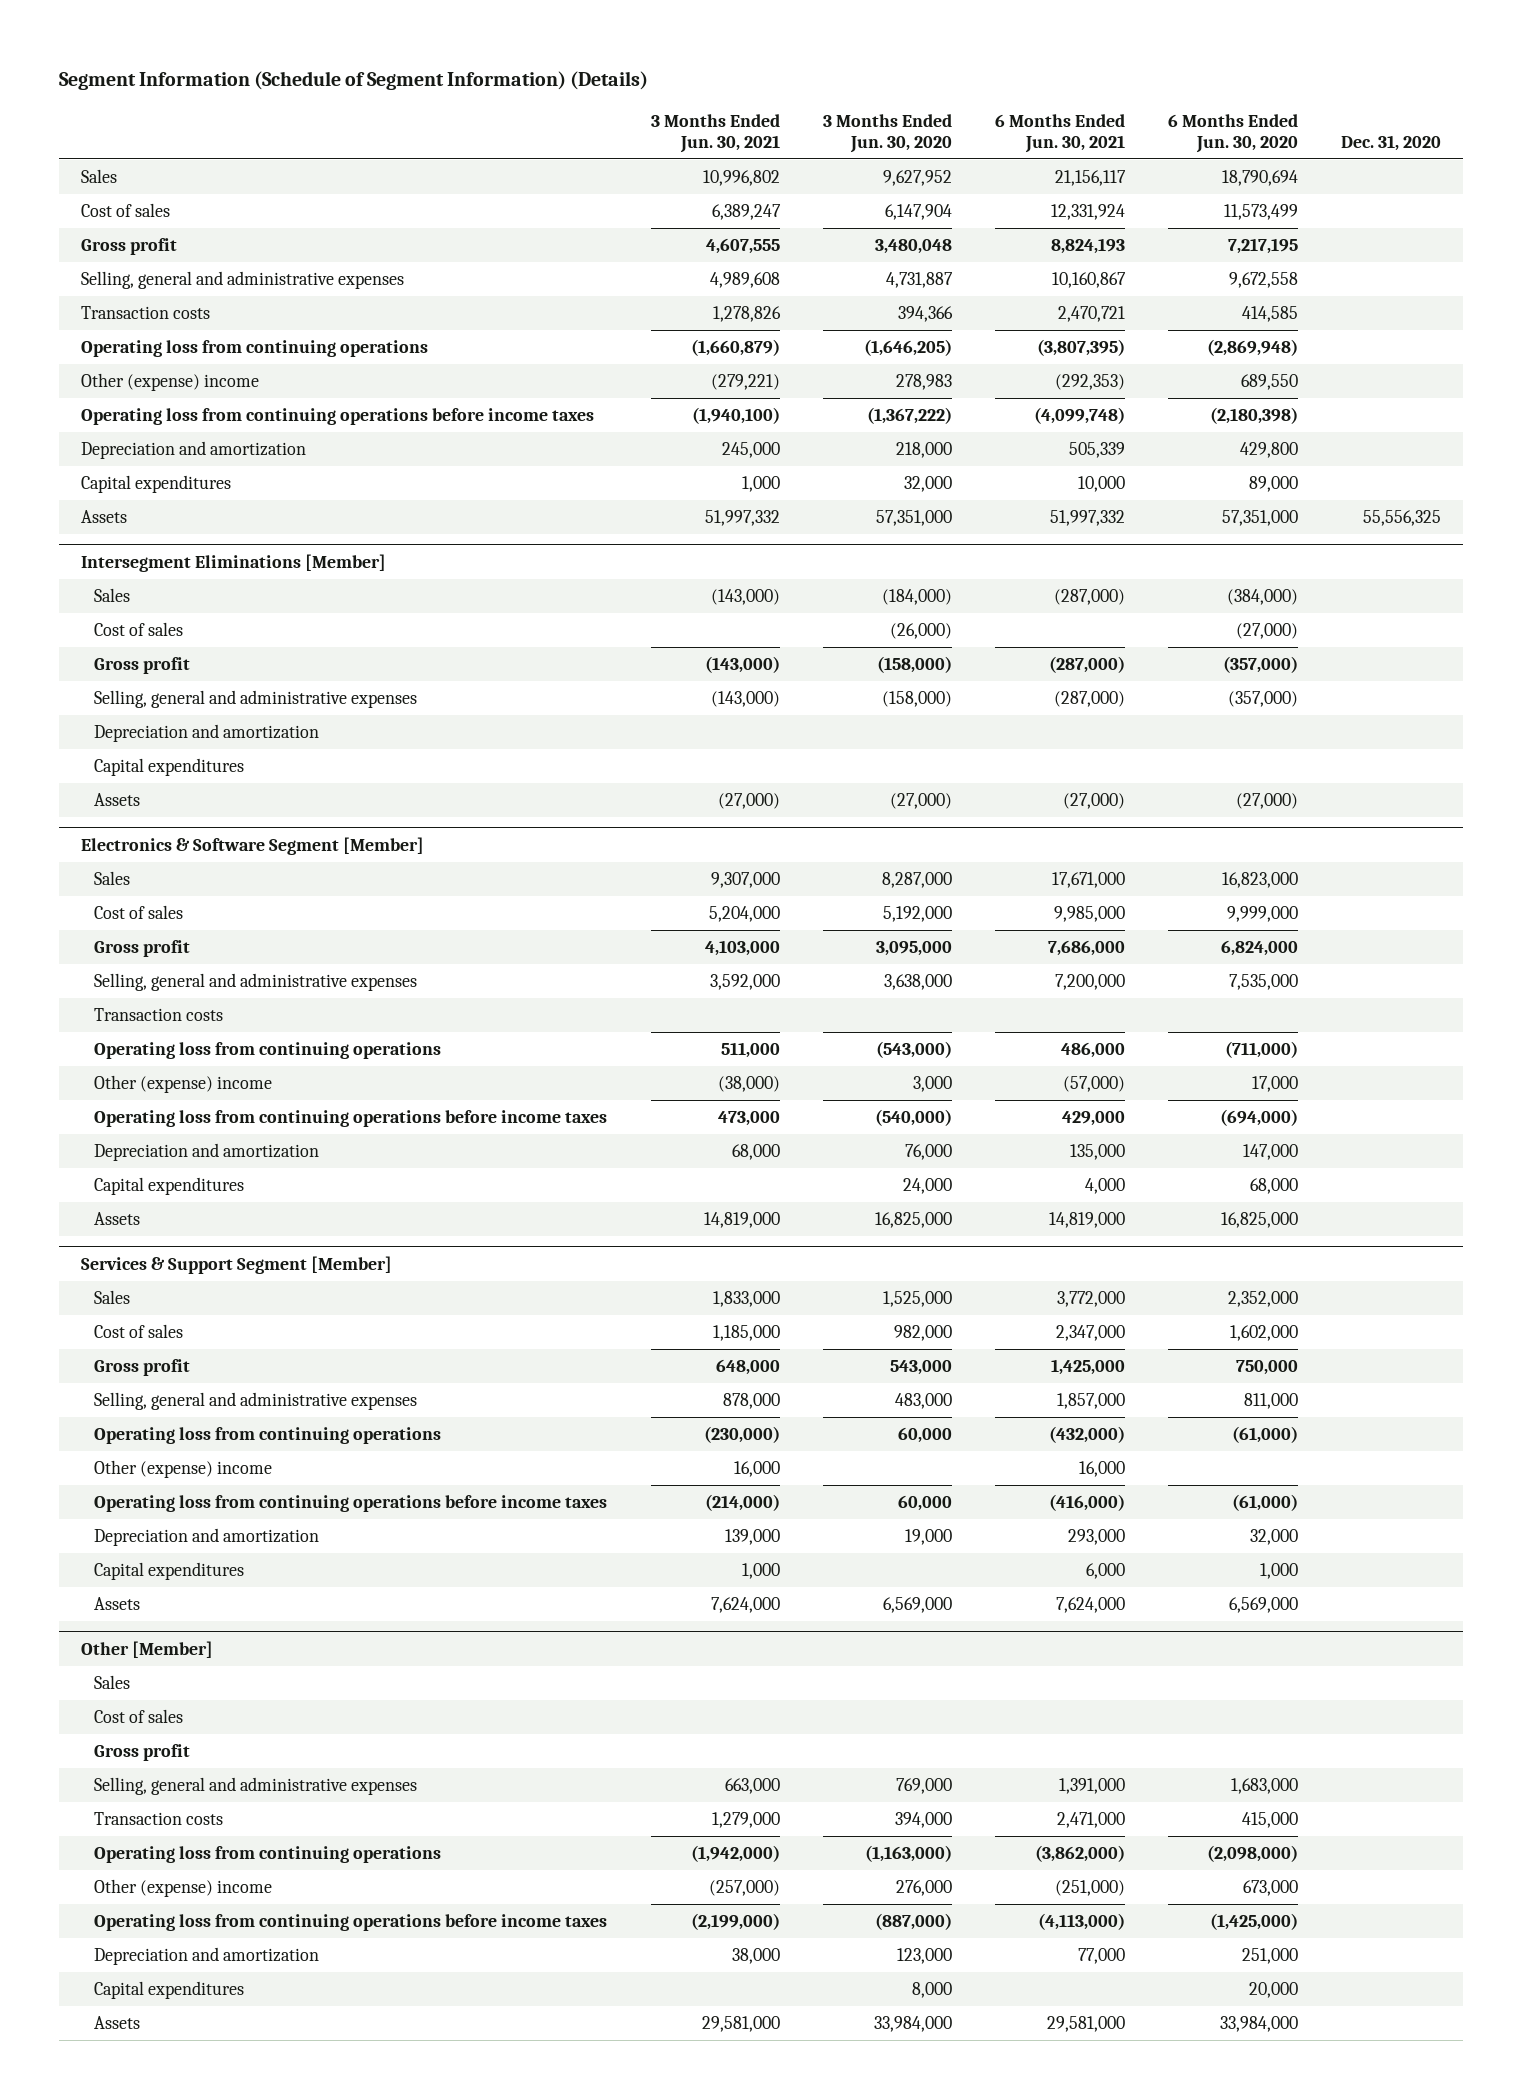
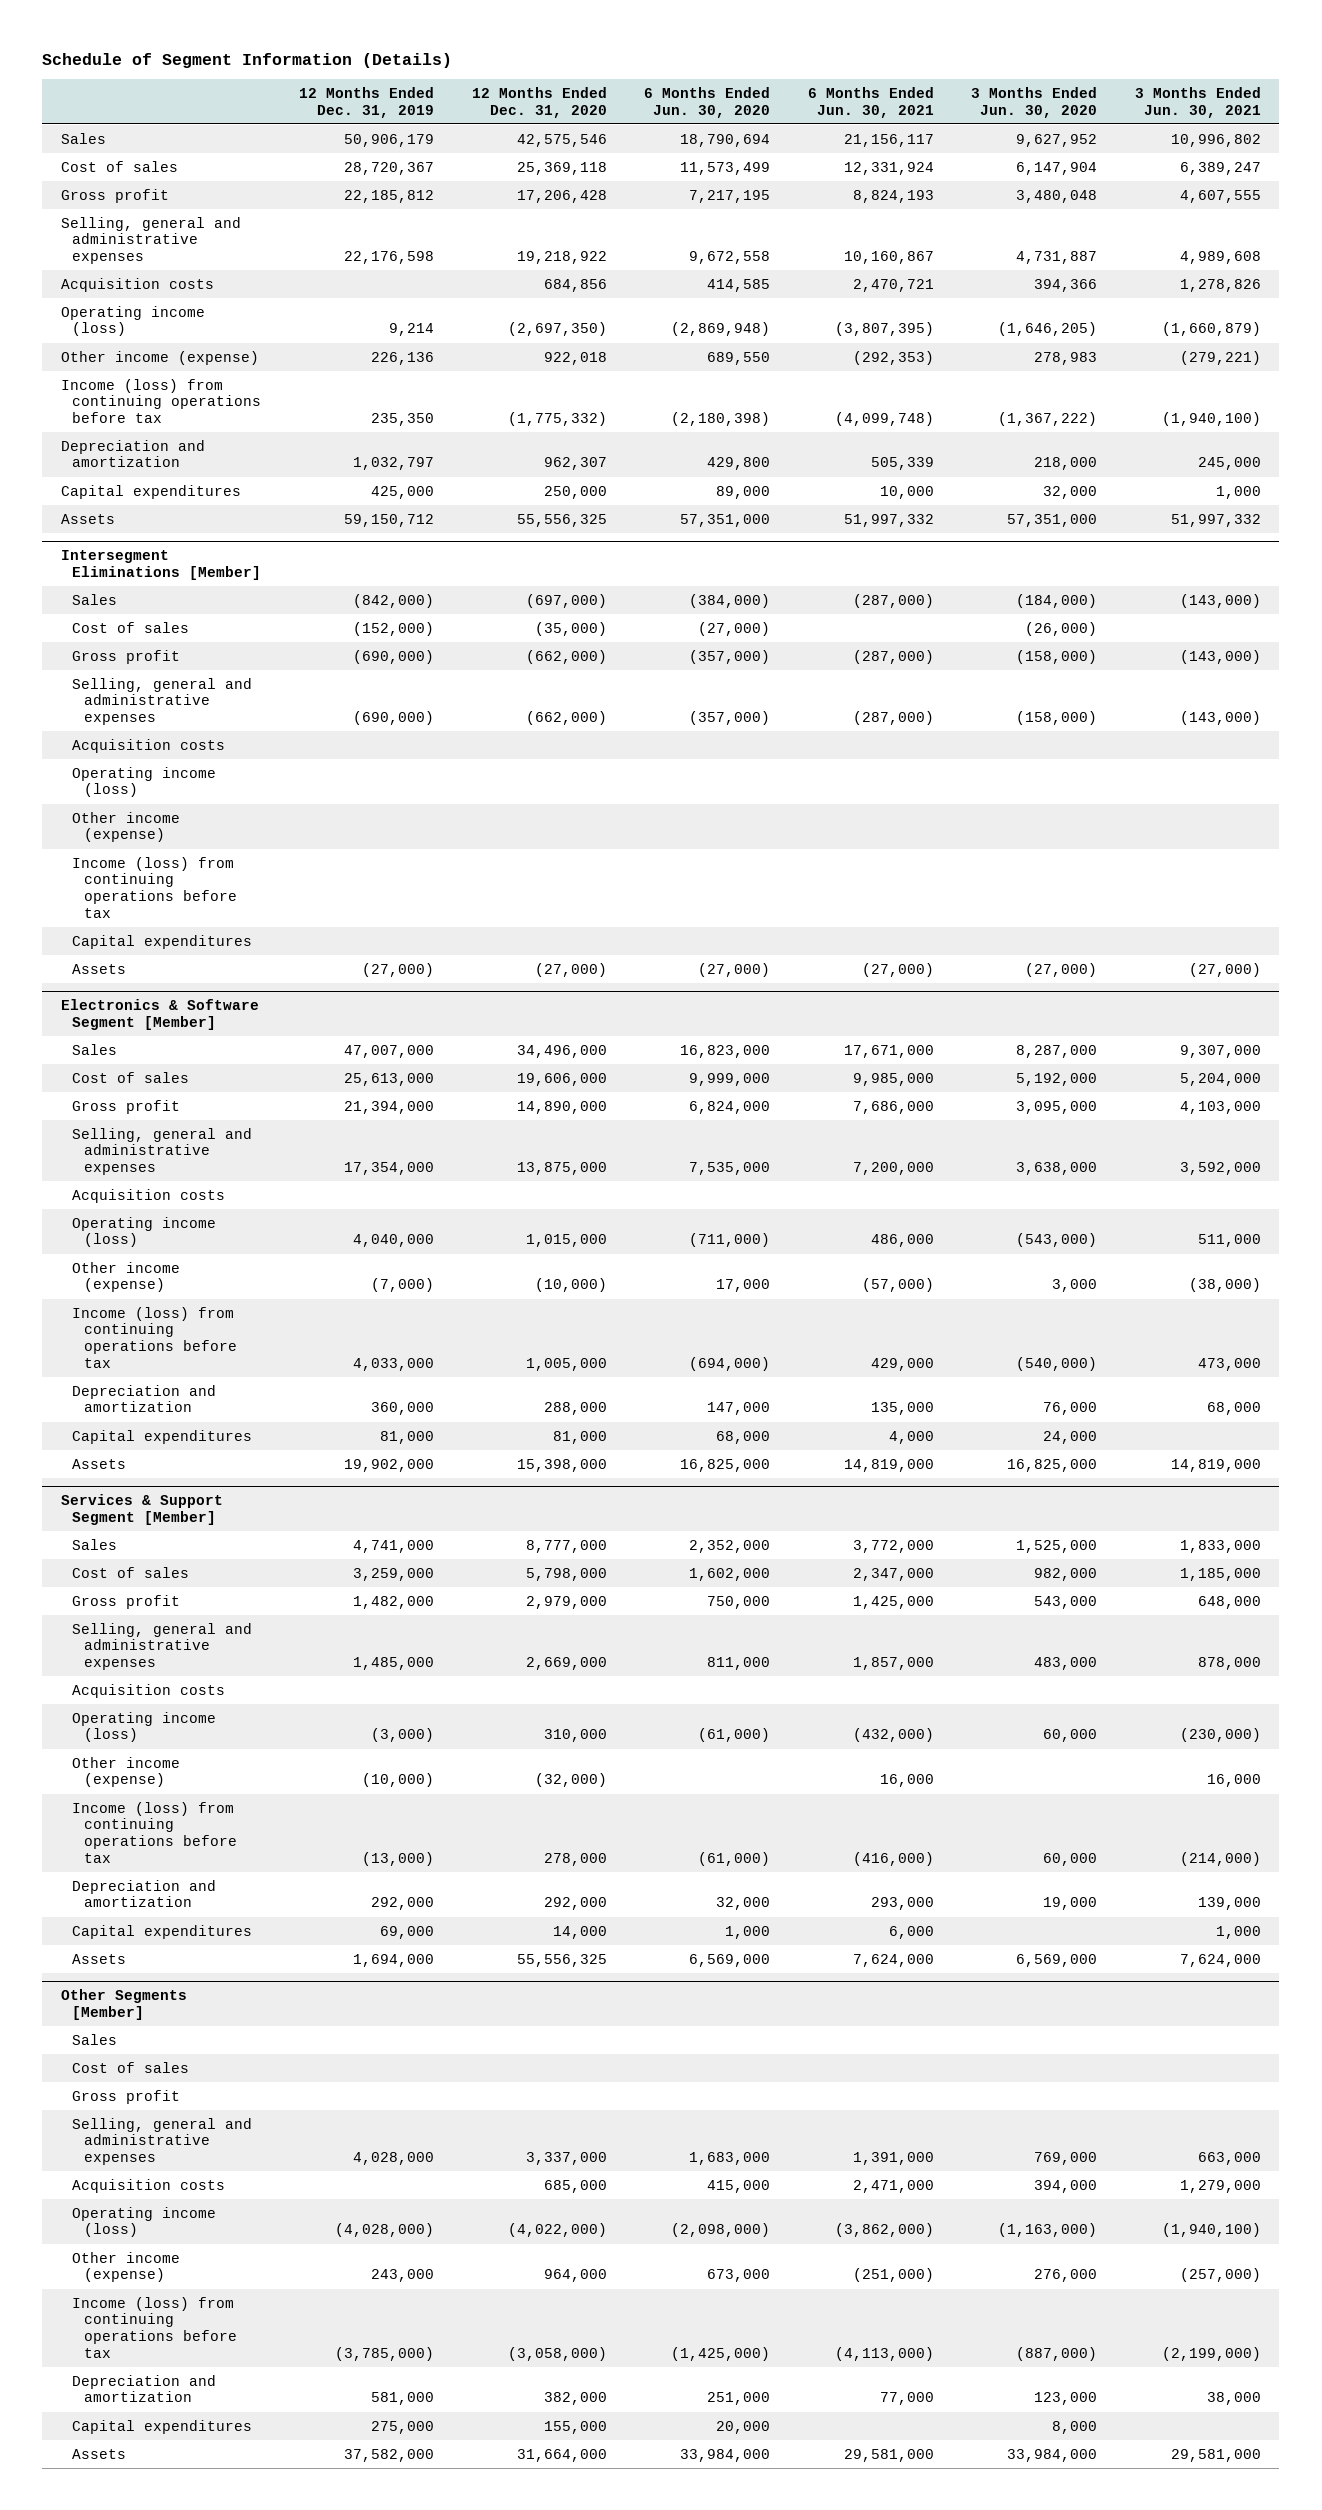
- Segment Information (Schedule of Segment Information) (Details)
+ Schedule of Segment Information (Details)
- | 3 Months Ended Jun. 30, 2021 | 3 Months Ended Jun. 30, 2020 | 6 Months Ended Jun. 30, 2021 | 6 Months Ended Jun. 30, 2020 | Dec. 31, 2020
+ | 12 Months Ended Dec. 31, 2019 | 12 Months Ended Dec. 31, 2020 | 6 Months Ended Jun. 30, 2020 | 6 Months Ended Jun. 30, 2021 | 3 Months Ended Jun. 30, 2020 | 3 Months Ended Jun. 30, 2021
- Transaction costs | 1,278,826 | 394,366 | 2,470,721 | 414,585 |
- Operating loss from continuing operations | (1,660,879) | (1,646,205) | (3,807,395) | (2,869,948) |
- Other (expense) income | (279,221) | 278,983 | (292,353) | 689,550 |
- Operating loss from continuing operations before income taxes | (1,940,100) | (1,367,222) | (4,099,748) | (2,180,398) |
+ Acquisition costs | | 684,856 | 414,585 | 2,470,721 | 394,366 | 1,278,826
+ Operating income (loss) | 9,214 | (2,697,350) | (2,869,948) | (3,807,395) | (1,646,205) | (1,660,879)
+ Other income (expense) | 226,136 | 922,018 | 689,550 | (292,353) | 278,983 | (279,221)
+ Income (loss) from continuing operations before tax | 235,350 | (1,775,332) | (2,180,398) | (4,099,748) | (1,367,222) | (1,940,100)
@ Intersegment Eliminations [Member]
- Depreciation and amortization
+ Acquisition costs
+ Operating income (loss)
+ Other income (expense)
+ Income (loss) from continuing operations before tax
@ Electronics & Software Segment [Member]
- Transaction costs
- Operating loss from continuing operations | 511,000 | (543,000) | 486,000 | (711,000) |
- Other (expense) income | (38,000) | 3,000 | (57,000) | 17,000 |
- Operating loss from continuing operations before income taxes | 473,000 | (540,000) | 429,000 | (694,000) |
+ Acquisition costs
+ Operating income (loss) | 4,040,000 | 1,015,000 | (711,000) | 486,000 | (543,000) | 511,000
+ Other income (expense) | (7,000) | (10,000) | 17,000 | (57,000) | 3,000 | (38,000)
+ Income (loss) from continuing operations before tax | 4,033,000 | 1,005,000 | (694,000) | 429,000 | (540,000) | 473,000
@ Services & Support Segment [Member]
- Operating loss from continuing operations | (230,000) | 60,000 | (432,000) | (61,000) |
- Other (expense) income | 16,000 | | 16,000 | |
- Operating loss from continuing operations before income taxes | (214,000) | 60,000 | (416,000) | (61,000) |
+ Acquisition costs
+ Operating income (loss) | (3,000) | 310,000 | (61,000) | (432,000) | 60,000 | (230,000)
+ Other income (expense) | (10,000) | (32,000) | | 16,000 | | 16,000
+ Income (loss) from continuing operations before tax | (13,000) | 278,000 | (61,000) | (416,000) | 60,000 | (214,000)
- Other [Member]
+ Other Segments [Member]
- Transaction costs | 1,279,000 | 394,000 | 2,471,000 | 415,000 |
- Operating loss from continuing operations | (1,942,000) | (1,163,000) | (3,862,000) | (2,098,000) |
- Other (expense) income | (257,000) | 276,000 | (251,000) | 673,000 |
- Operating loss from continuing operations before income taxes | (2,199,000) | (887,000) | (4,113,000) | (1,425,000) |
+ Acquisition costs | | 685,000 | 415,000 | 2,471,000 | 394,000 | 1,279,000
+ Operating income (loss) | (4,028,000) | (4,022,000) | (2,098,000) | (3,862,000) | (1,163,000) | (1,940,100)
+ Other income (expense) | 243,000 | 964,000 | 673,000 | (251,000) | 276,000 | (257,000)
+ Income (loss) from continuing operations before tax | (3,785,000) | (3,058,000) | (1,425,000) | (4,113,000) | (887,000) | (2,199,000)

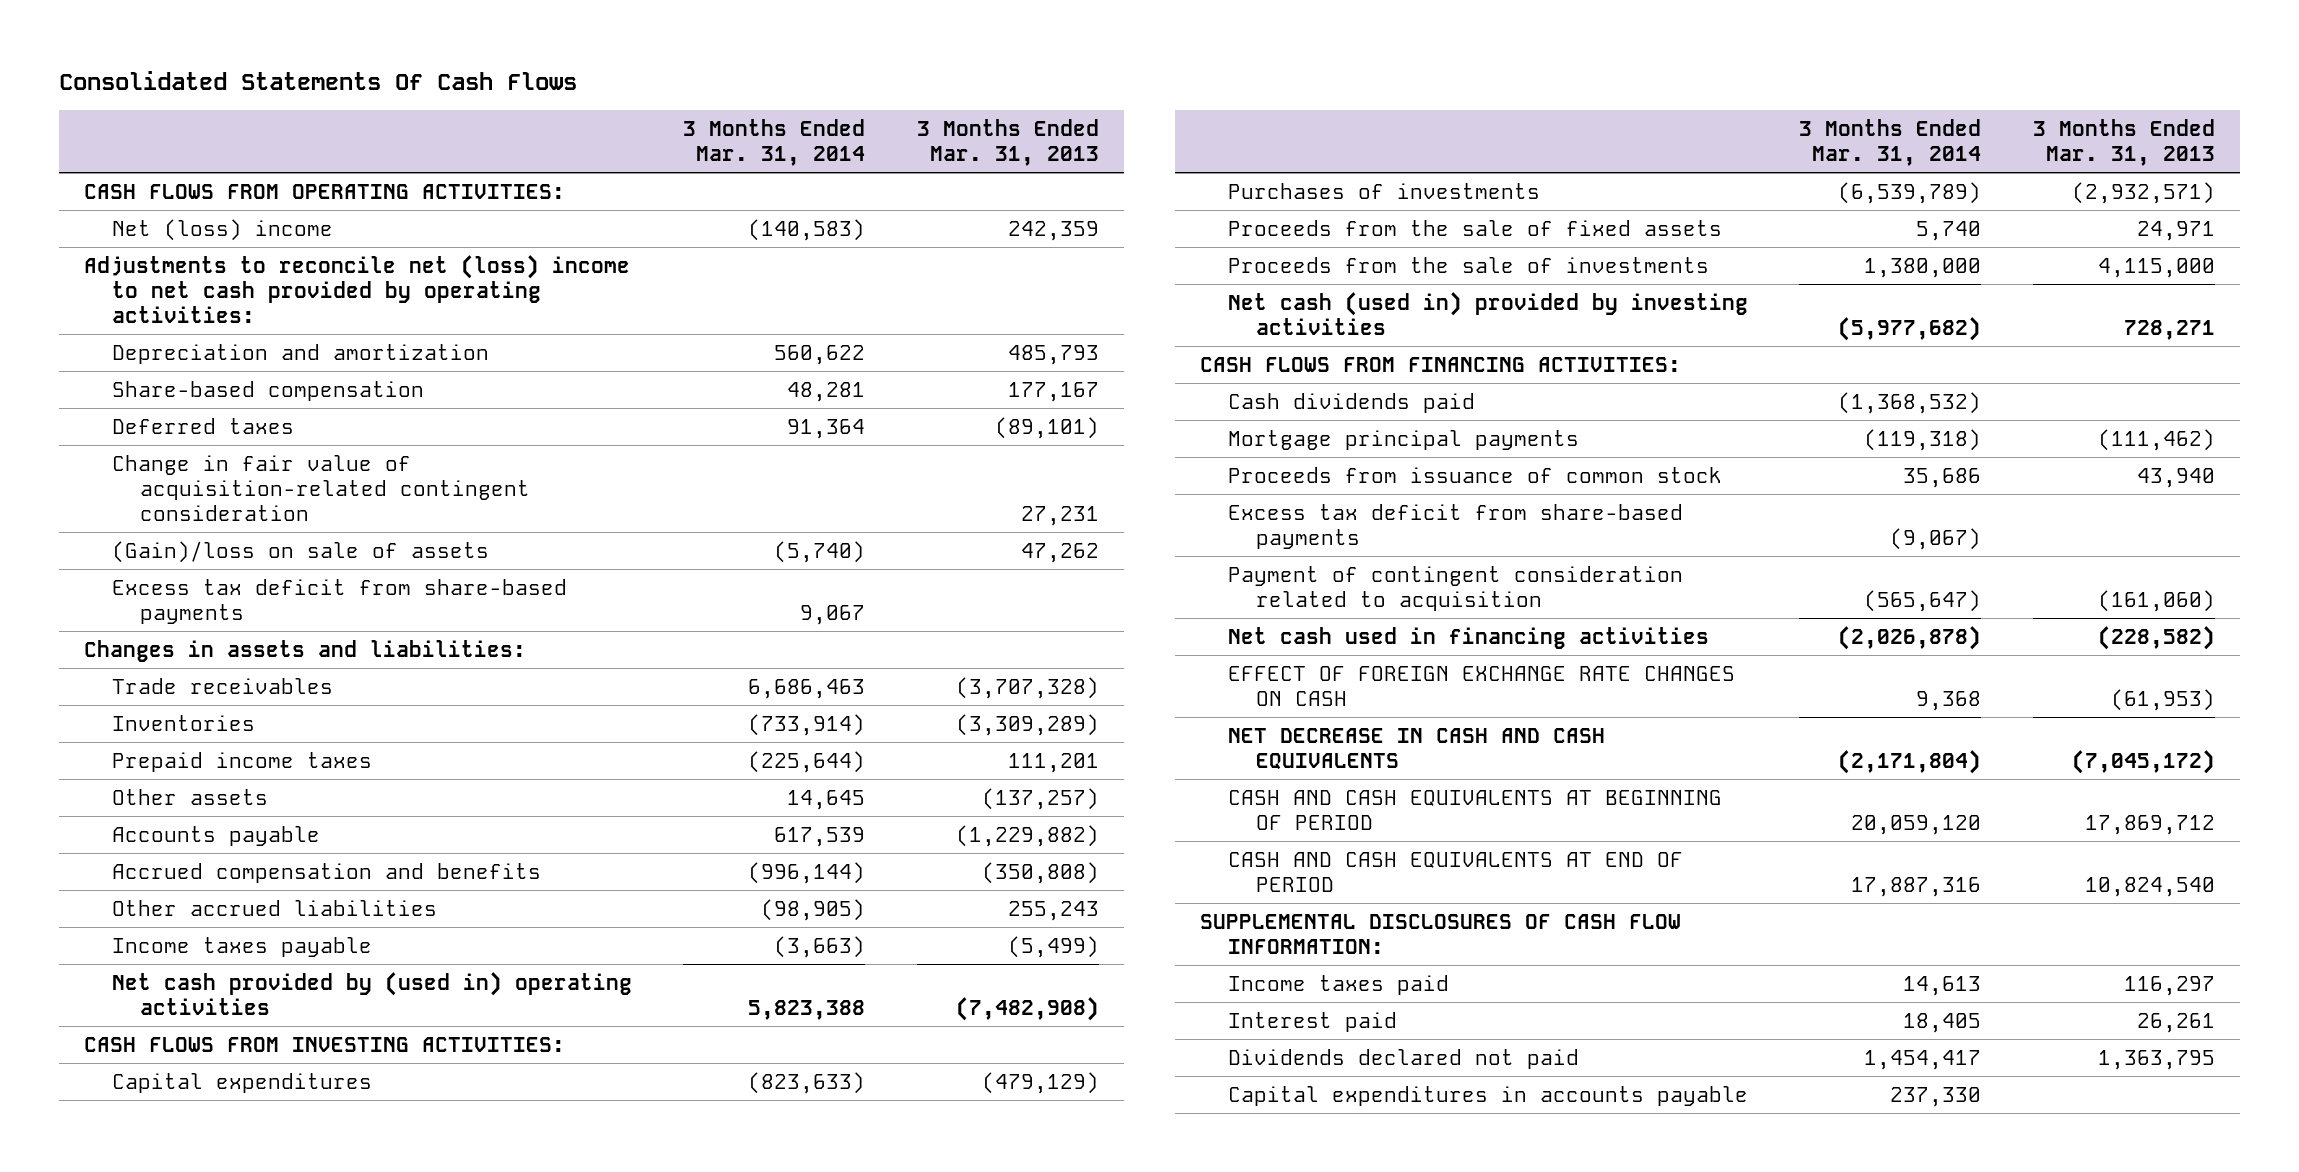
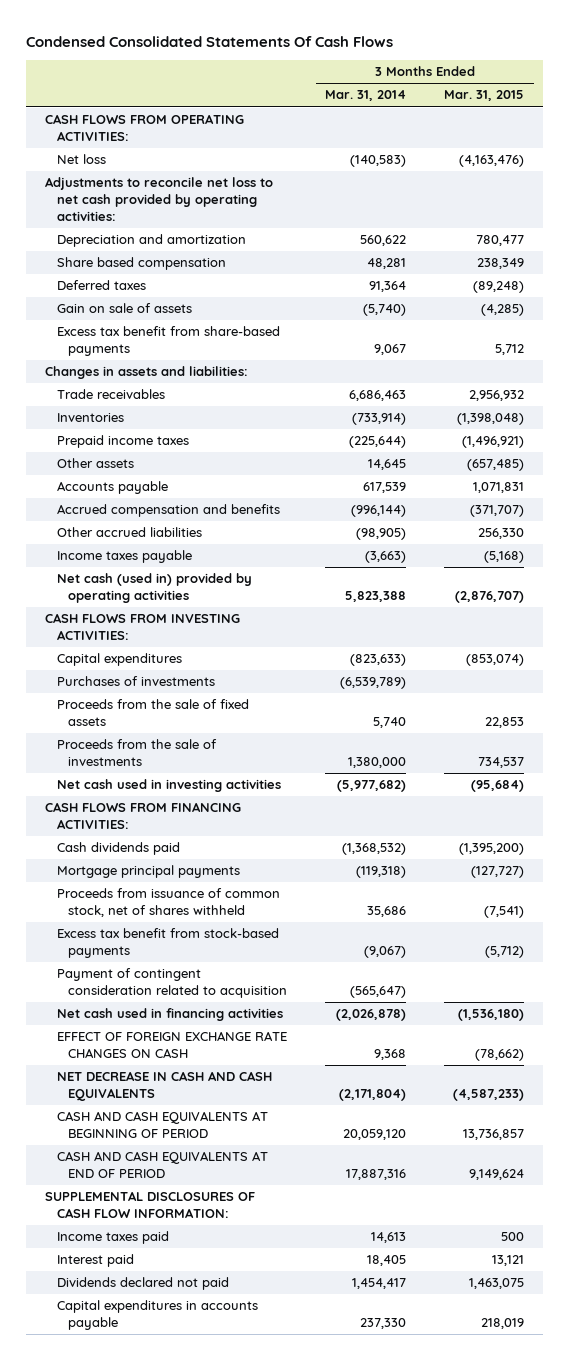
- Consolidated Statements Of Cash Flows
+ Condensed Consolidated Statements Of Cash Flows
- | 3 Months Ended Mar. 31, 2014 | 3 Months Ended Mar. 31, 2013
+ | 3 Months Ended Mar. 31, 2014 | 3 Months Ended Mar. 31, 2015
- Net (loss) income | (140,583) | 242,359
- Adjustments to reconcile net (loss) income to net cash provided by operating activities:
+ Net loss | (140,583) | (4,163,476)
+ Adjustments to reconcile net loss to net cash provided by operating activities:
- Share-based compensation | 48,281 | 177,167
+ Share based compensation | 48,281 | 238,349
- Change in fair value of acquisition-related contingent consideration | | 27,231
- (Gain)/loss on sale of assets | (5,740) | 47,262
- Excess tax deficit from share-based payments | 9,067 |
+ Gain on sale of assets | (5,740) | (4,285)
+ Excess tax benefit from share-based payments | 9,067 | 5,712
- Net cash provided by (used in) operating activities | 5,823,388 | (7,482,908)
+ Net cash (used in) provided by operating activities | 5,823,388 | (2,876,707)
- Net cash (used in) provided by investing activities | (5,977,682) | 728,271
+ Net cash used in investing activities | (5,977,682) | (95,684)
- Proceeds from issuance of common stock | 35,686 | 43,940
- Excess tax deficit from share-based payments | (9,067) |
+ Proceeds from issuance of common stock, net of shares withheld | 35,686 | (7,541)
+ Excess tax benefit from stock-based payments | (9,067) | (5,712)

